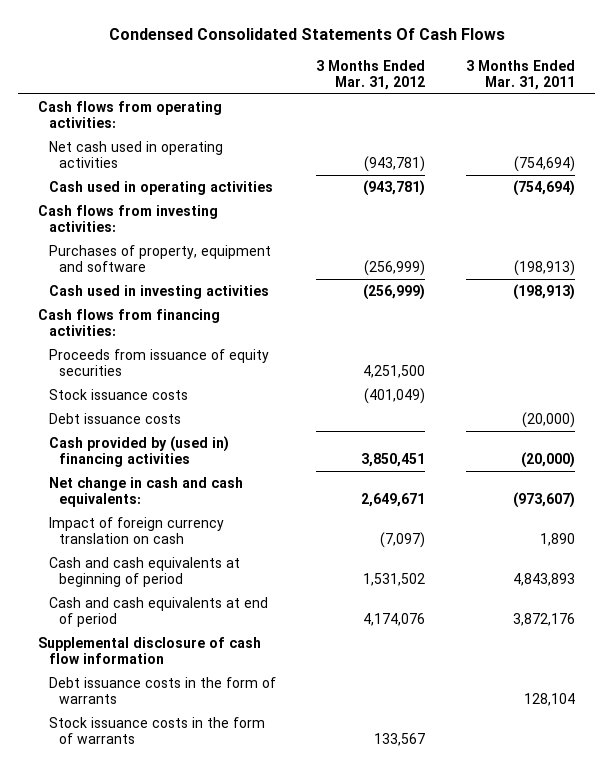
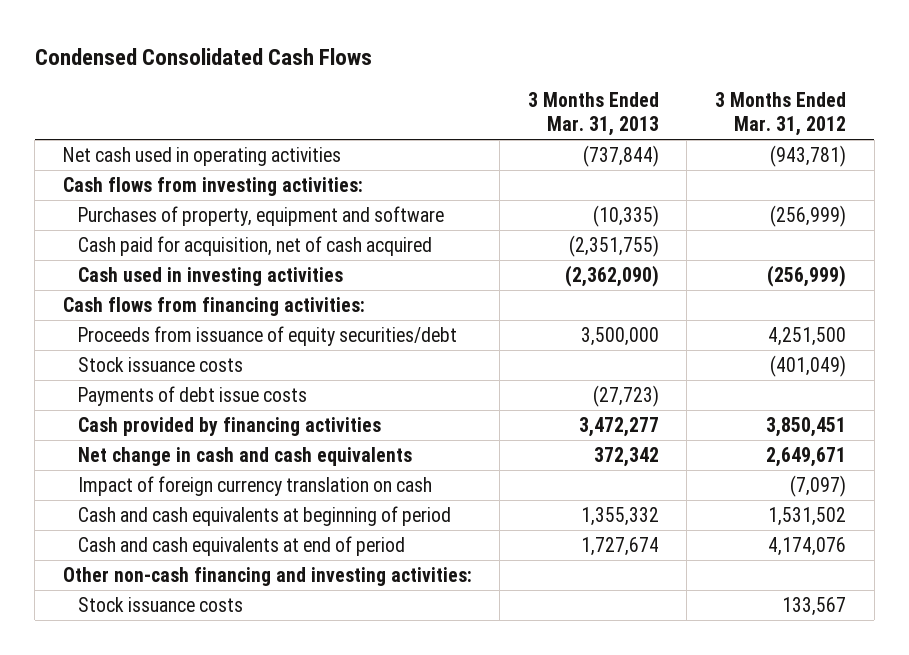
- Condensed Consolidated Statements Of Cash Flows
+ Condensed Consolidated Cash Flows
- | 3 Months Ended Mar. 31, 2012 | 3 Months Ended Mar. 31, 2011
+ | 3 Months Ended Mar. 31, 2013 | 3 Months Ended Mar. 31, 2012
- Cash flows from operating activities:
- Cash used in operating activities | (943,781) | (754,694)
+ Cash paid for acquisition, net of cash acquired | (2,351,755) |
- Proceeds from issuance of equity securities | 4,251,500 |
+ Proceeds from issuance of equity securities/debt | 3,500,000 | 4,251,500
- Debt issuance costs | | (20,000)
- Cash provided by (used in) financing activities | 3,850,451 | (20,000)
- Net change in cash and cash equivalents: | 2,649,671 | (973,607)
+ Payments of debt issue costs | (27,723) |
+ Cash provided by financing activities | 3,472,277 | 3,850,451
+ Net change in cash and cash equivalents | 372,342 | 2,649,671
- Supplemental disclosure of cash flow information
- Debt issuance costs in the form of warrants | | 128,104
- Stock issuance costs in the form of warrants | 133,567 |
+ Other non-cash financing and investing activities:
+ Stock issuance costs | | 133,567

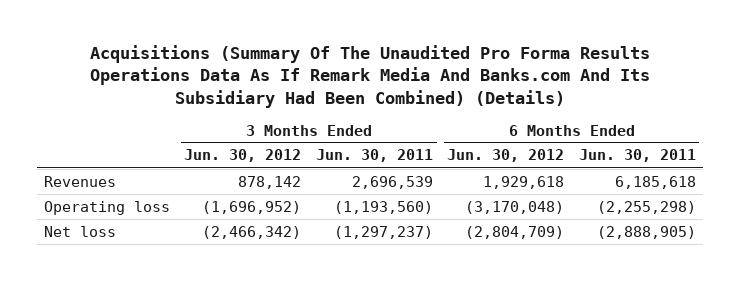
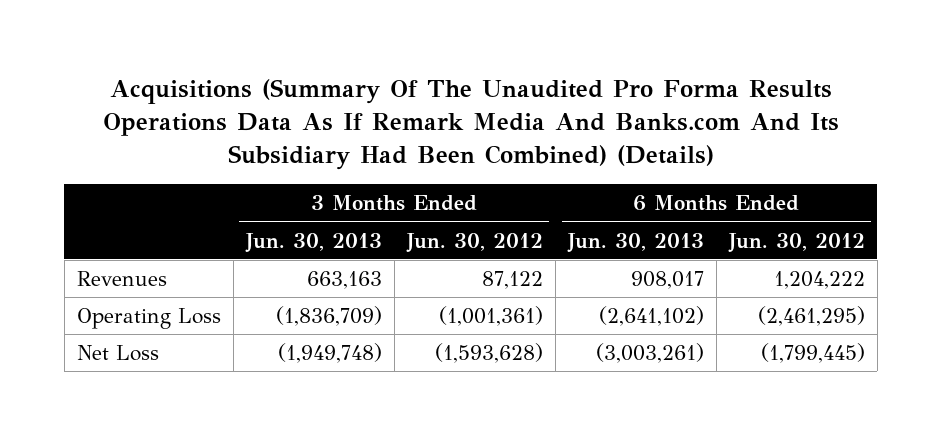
- | 3 Months Ended Jun. 30, 2012 | 3 Months Ended Jun. 30, 2011 | 6 Months Ended Jun. 30, 2012 | 6 Months Ended Jun. 30, 2011
+ | 3 Months Ended Jun. 30, 2013 | 3 Months Ended Jun. 30, 2012 | 6 Months Ended Jun. 30, 2013 | 6 Months Ended Jun. 30, 2012
- Revenues | 878,142 | 2,696,539 | 1,929,618 | 6,185,618
- Operating loss | (1,696,952) | (1,193,560) | (3,170,048) | (2,255,298)
- Net loss | (2,466,342) | (1,297,237) | (2,804,709) | (2,888,905)
+ Revenues | 663,163 | 87,122 | 908,017 | 1,204,222
+ Operating Loss | (1,836,709) | (1,001,361) | (2,641,102) | (2,461,295)
+ Net Loss | (1,949,748) | (1,593,628) | (3,003,261) | (1,799,445)

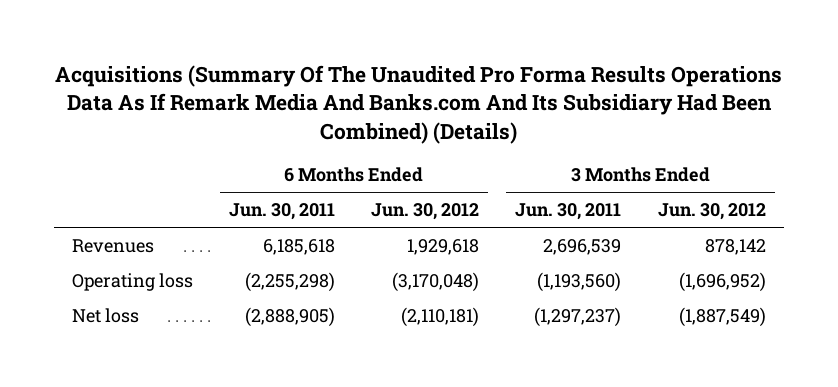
- | 3 Months Ended Jun. 30, 2013 | 3 Months Ended Jun. 30, 2012 | 6 Months Ended Jun. 30, 2013 | 6 Months Ended Jun. 30, 2012
+ | 6 Months Ended Jun. 30, 2011 | 6 Months Ended Jun. 30, 2012 | 3 Months Ended Jun. 30, 2011 | 3 Months Ended Jun. 30, 2012
- Revenues | 663,163 | 87,122 | 908,017 | 1,204,222
- Operating Loss | (1,836,709) | (1,001,361) | (2,641,102) | (2,461,295)
- Net Loss | (1,949,748) | (1,593,628) | (3,003,261) | (1,799,445)
+ Revenues | 6,185,618 | 1,929,618 | 2,696,539 | 878,142
+ Operating loss | (2,255,298) | (3,170,048) | (1,193,560) | (1,696,952)
+ Net loss | (2,888,905) | (2,110,181) | (1,297,237) | (1,887,549)

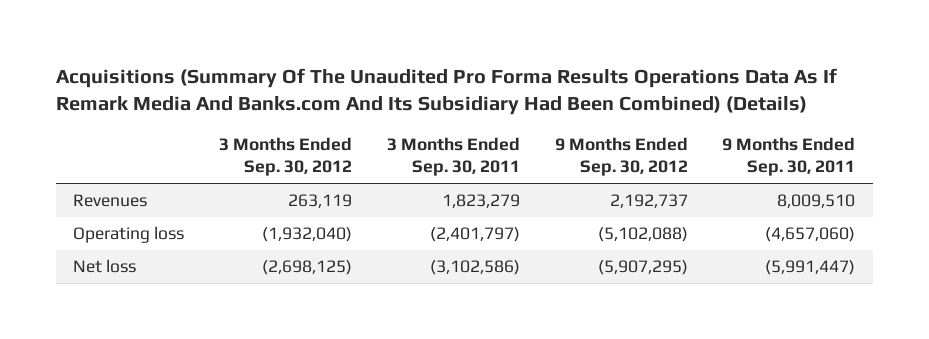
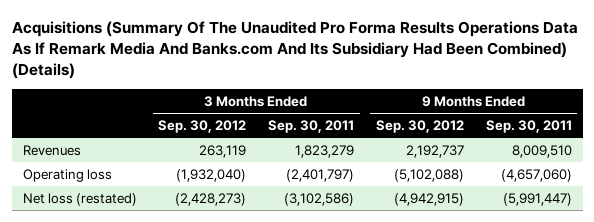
- Net loss | (2,698,125) | (3,102,586) | (5,907,295) | (5,991,447)
+ Net loss (restated) | (2,428,273) | (3,102,586) | (4,942,915) | (5,991,447)

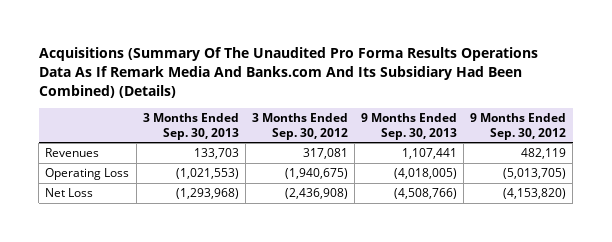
- | 3 Months Ended Sep. 30, 2012 | 3 Months Ended Sep. 30, 2011 | 9 Months Ended Sep. 30, 2012 | 9 Months Ended Sep. 30, 2011
+ | 3 Months Ended Sep. 30, 2013 | 3 Months Ended Sep. 30, 2012 | 9 Months Ended Sep. 30, 2013 | 9 Months Ended Sep. 30, 2012
- Revenues | 263,119 | 1,823,279 | 2,192,737 | 8,009,510
- Operating loss | (1,932,040) | (2,401,797) | (5,102,088) | (4,657,060)
- Net loss (restated) | (2,428,273) | (3,102,586) | (4,942,915) | (5,991,447)
+ Revenues | 133,703 | 317,081 | 1,107,441 | 482,119
+ Operating Loss | (1,021,553) | (1,940,675) | (4,018,005) | (5,013,705)
+ Net Loss | (1,293,968) | (2,436,908) | (4,508,766) | (4,153,820)

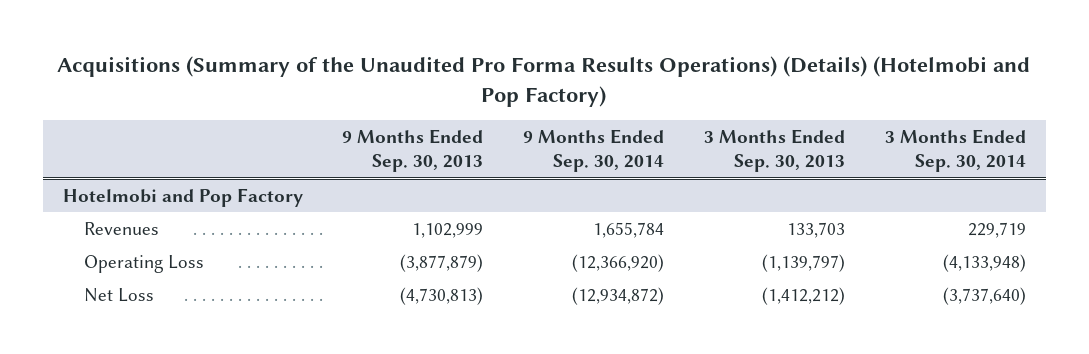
- Acquisitions (Summary Of The Unaudited Pro Forma Results Operations Data As If Remark Media And Banks.com And Its Subsidiary Had Been Combined) (Details)
+ Acquisitions (Summary of the Unaudited Pro Forma Results Operations) (Details) (Hotelmobi and Pop Factory)
- | 3 Months Ended Sep. 30, 2013 | 3 Months Ended Sep. 30, 2012 | 9 Months Ended Sep. 30, 2013 | 9 Months Ended Sep. 30, 2012
+ | 9 Months Ended Sep. 30, 2013 | 9 Months Ended Sep. 30, 2014 | 3 Months Ended Sep. 30, 2013 | 3 Months Ended Sep. 30, 2014
- Revenues | 133,703 | 317,081 | 1,107,441 | 482,119
- Operating Loss | (1,021,553) | (1,940,675) | (4,018,005) | (5,013,705)
- Net Loss | (1,293,968) | (2,436,908) | (4,508,766) | (4,153,820)
+ Hotelmobi and Pop Factory
+ Revenues | 1,102,999 | 1,655,784 | 133,703 | 229,719
+ Operating Loss | (3,877,879) | (12,366,920) | (1,139,797) | (4,133,948)
+ Net Loss | (4,730,813) | (12,934,872) | (1,412,212) | (3,737,640)

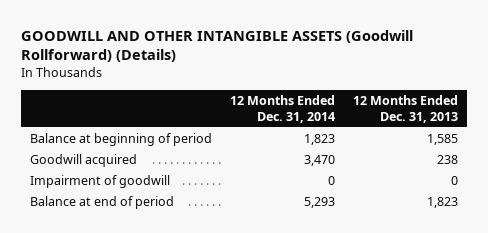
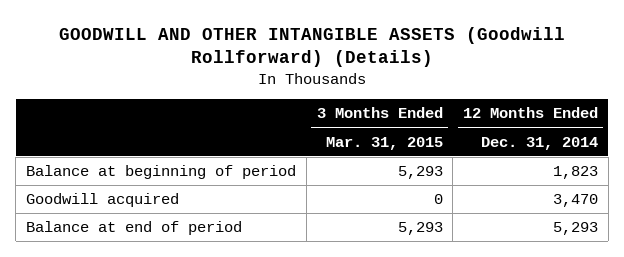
- | 12 Months Ended Dec. 31, 2014 | 12 Months Ended Dec. 31, 2013
+ | 3 Months Ended Mar. 31, 2015 | 12 Months Ended Dec. 31, 2014
- Impairment of goodwill | 0 | 0

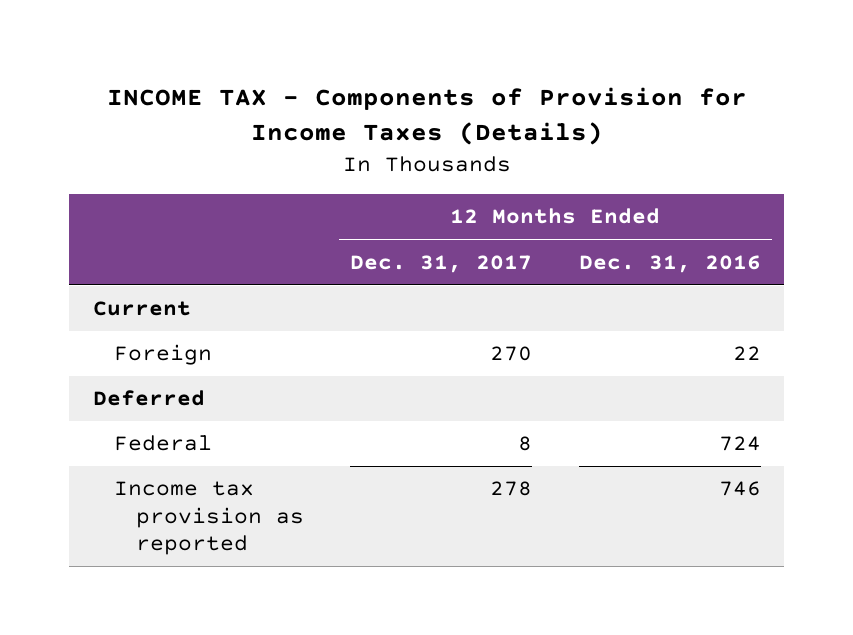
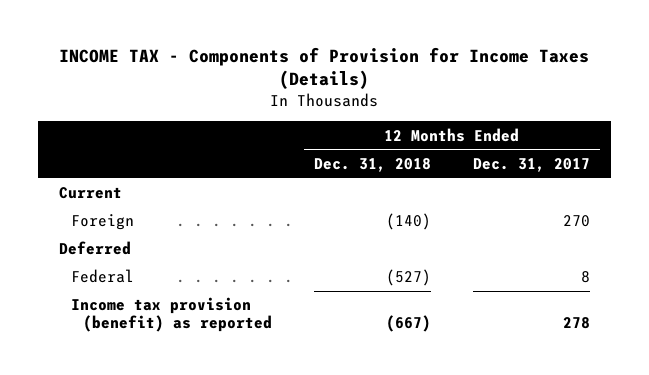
- | 12 Months Ended Dec. 31, 2017 | 12 Months Ended Dec. 31, 2016
+ | 12 Months Ended Dec. 31, 2018 | 12 Months Ended Dec. 31, 2017
- Income tax provision as reported | 278 | 746
+ Income tax provision (benefit) as reported | (667) | 278

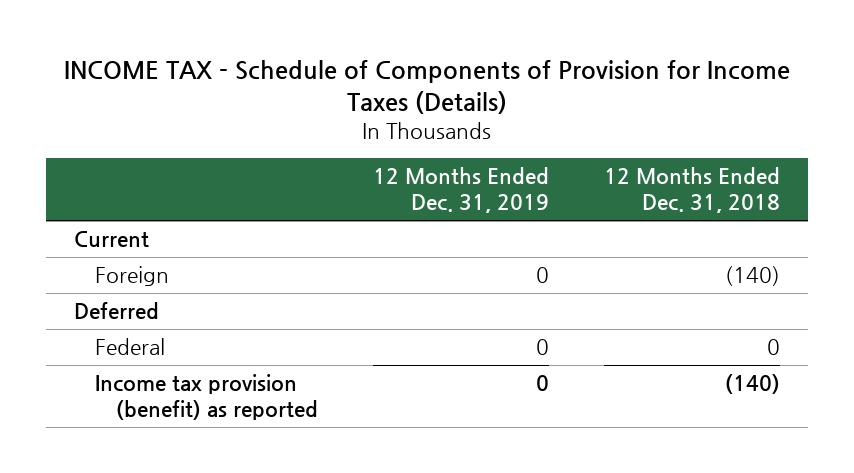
- INCOME TAX - Components of Provision for Income Taxes (Details)
+ INCOME TAX - Schedule of Components of Provision for Income Taxes (Details)
- | 12 Months Ended Dec. 31, 2018 | 12 Months Ended Dec. 31, 2017
+ | 12 Months Ended Dec. 31, 2019 | 12 Months Ended Dec. 31, 2018
- Federal | (527) | 8
- Income tax provision (benefit) as reported | (667) | 278
+ Federal | 0 | 0
+ Income tax provision (benefit) as reported | 0 | (140)

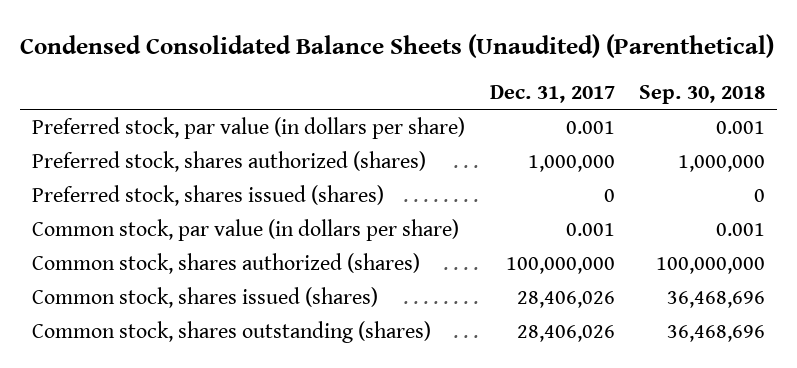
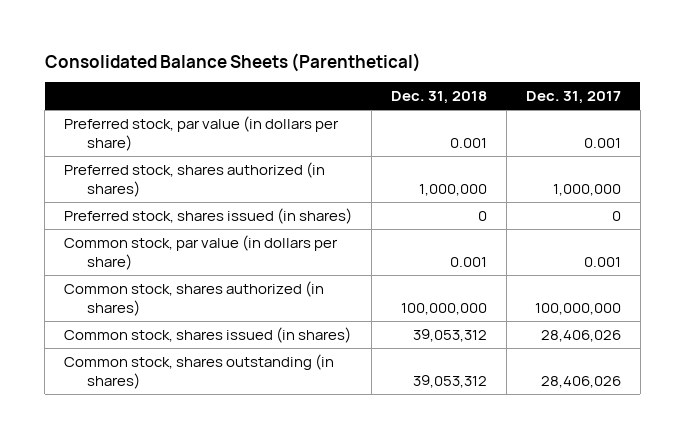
- Condensed Consolidated Balance Sheets (Unaudited) (Parenthetical)
+ Consolidated Balance Sheets (Parenthetical)
- | Dec. 31, 2017 | Sep. 30, 2018
+ | Dec. 31, 2018 | Dec. 31, 2017
- Preferred stock, shares authorized (shares) | 1,000,000 | 1,000,000
- Preferred stock, shares issued (shares) | 0 | 0
+ Preferred stock, shares authorized (in shares) | 1,000,000 | 1,000,000
+ Preferred stock, shares issued (in shares) | 0 | 0
- Common stock, shares authorized (shares) | 100,000,000 | 100,000,000
- Common stock, shares issued (shares) | 28,406,026 | 36,468,696
- Common stock, shares outstanding (shares) | 28,406,026 | 36,468,696
+ Common stock, shares authorized (in shares) | 100,000,000 | 100,000,000
+ Common stock, shares issued (in shares) | 39,053,312 | 28,406,026
+ Common stock, shares outstanding (in shares) | 39,053,312 | 28,406,026

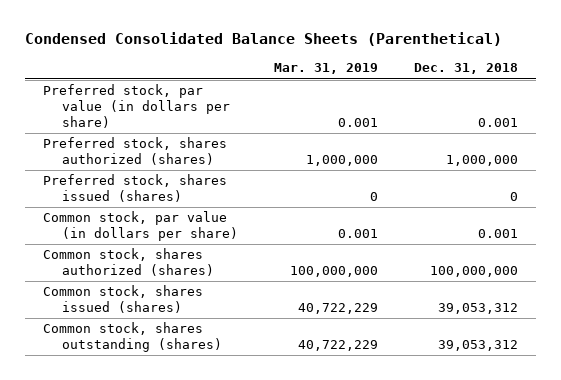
- Consolidated Balance Sheets (Parenthetical)
+ Condensed Consolidated Balance Sheets (Parenthetical)
- | Dec. 31, 2018 | Dec. 31, 2017
+ | Mar. 31, 2019 | Dec. 31, 2018
- Preferred stock, shares authorized (in shares) | 1,000,000 | 1,000,000
- Preferred stock, shares issued (in shares) | 0 | 0
+ Preferred stock, shares authorized (shares) | 1,000,000 | 1,000,000
+ Preferred stock, shares issued (shares) | 0 | 0
- Common stock, shares authorized (in shares) | 100,000,000 | 100,000,000
- Common stock, shares issued (in shares) | 39,053,312 | 28,406,026
- Common stock, shares outstanding (in shares) | 39,053,312 | 28,406,026
+ Common stock, shares authorized (shares) | 100,000,000 | 100,000,000
+ Common stock, shares issued (shares) | 40,722,229 | 39,053,312
+ Common stock, shares outstanding (shares) | 40,722,229 | 39,053,312

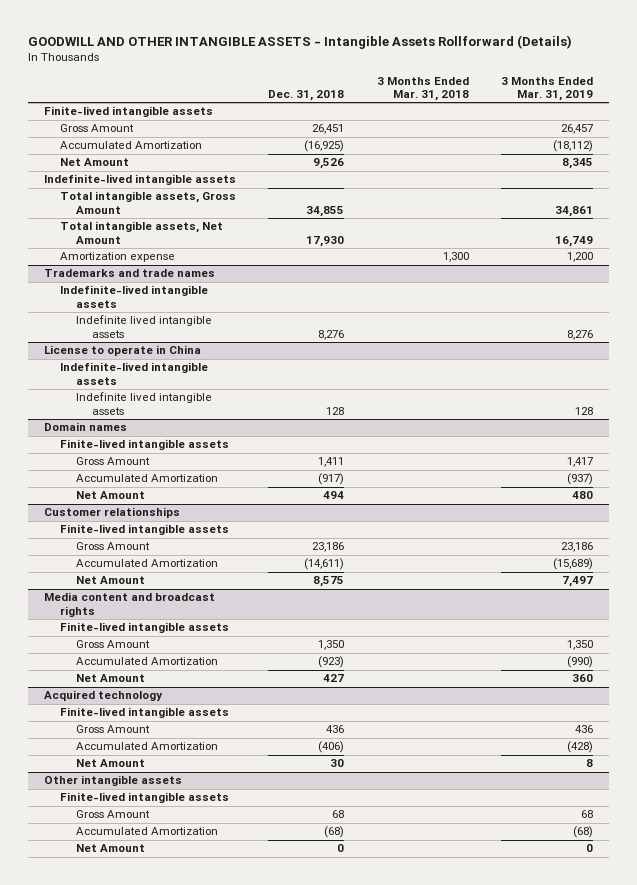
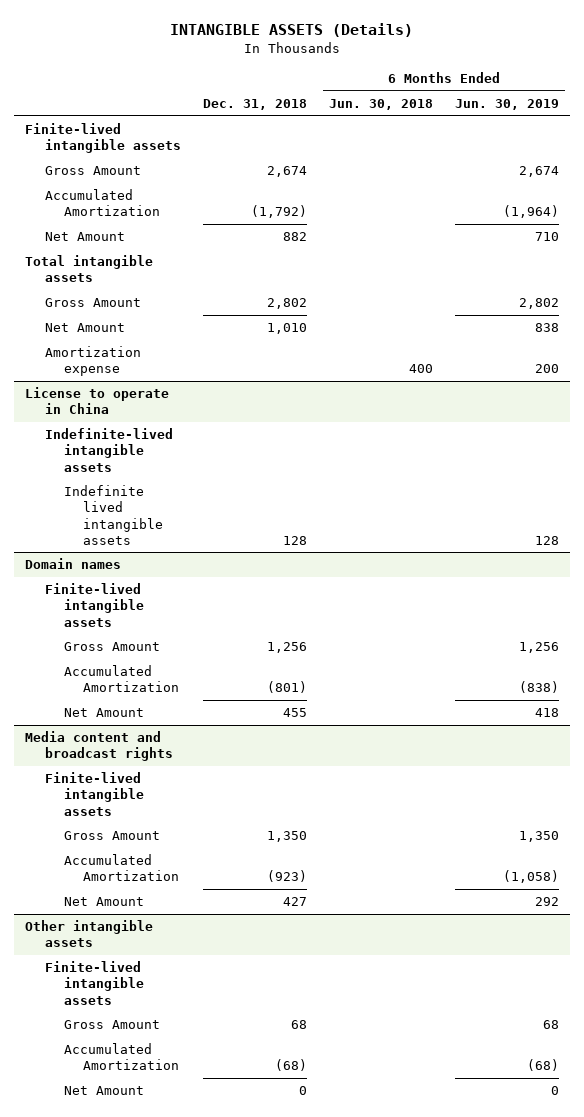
- GOODWILL AND OTHER INTANGIBLE ASSETS - Intangible Assets Rollforward (Details)
+ INTANGIBLE ASSETS (Details)
- | Dec. 31, 2018 | 3 Months Ended Mar. 31, 2018 | 3 Months Ended Mar. 31, 2019
+ | Dec. 31, 2018 | 6 Months Ended Jun. 30, 2018 | 6 Months Ended Jun. 30, 2019
- Gross Amount | 26,451 | | 26,457
- Accumulated Amortization | (16,925) | | (18,112)
- Net Amount | 9,526 | | 8,345
- Indefinite-lived intangible assets
- Total intangible assets, Gross Amount | 34,855 | | 34,861
- Total intangible assets, Net Amount | 17,930 | | 16,749
+ Gross Amount | 2,674 | | 2,674
+ Accumulated Amortization | (1,792) | | (1,964)
+ Net Amount | 882 | | 710
+ Total intangible assets
+ Gross Amount | 2,802 | | 2,802
+ Net Amount | 1,010 | | 838
- Trademarks and trade names
- Indefinite-lived intangible assets
- Indefinite lived intangible assets | 8,276 | | 8,276
@ Domain names
- Gross Amount | 1,411 | | 1,417
- Accumulated Amortization | (917) | | (937)
- Net Amount | 494 | | 480
- Customer relationships
- Finite-lived intangible assets
- Gross Amount | 23,186 | | 23,186
- Accumulated Amortization | (14,611) | | (15,689)
- Net Amount | 8,575 | | 7,497
@ Domain names
+ Gross Amount | 1,256 | | 1,256
+ Accumulated Amortization | (801) | | (838)
+ Net Amount | 455 | | 418
- Acquired technology
- Finite-lived intangible assets
- Gross Amount | 436 | | 436
- Accumulated Amortization | (406) | | (428)
- Net Amount | 30 | | 8

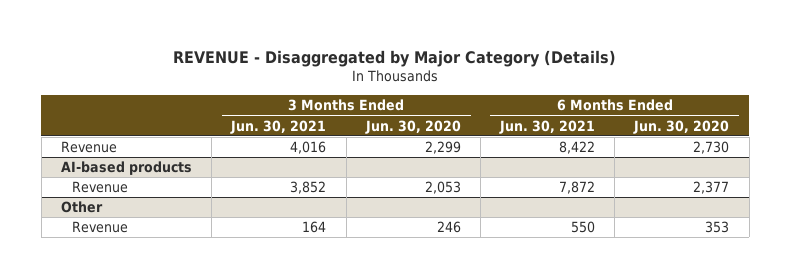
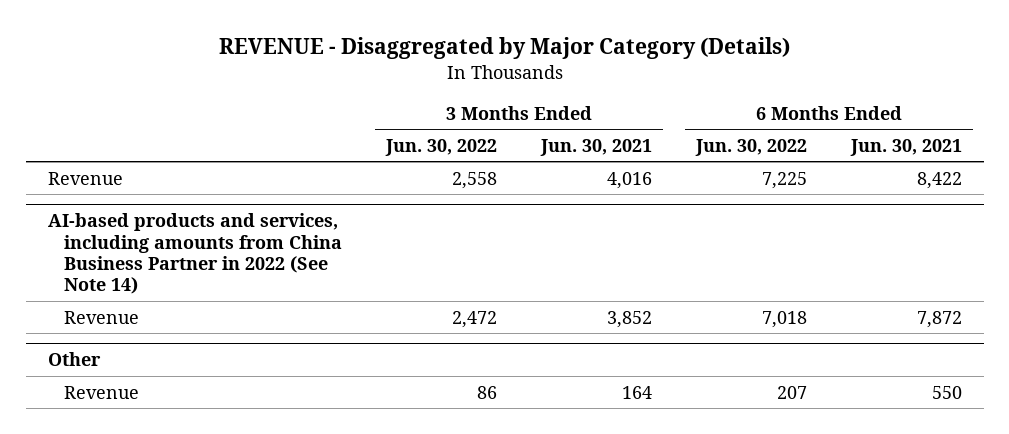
- | 3 Months Ended Jun. 30, 2021 | 3 Months Ended Jun. 30, 2020 | 6 Months Ended Jun. 30, 2021 | 6 Months Ended Jun. 30, 2020
+ | 3 Months Ended Jun. 30, 2022 | 3 Months Ended Jun. 30, 2021 | 6 Months Ended Jun. 30, 2022 | 6 Months Ended Jun. 30, 2021
- AI-based products
+ AI-based products and services, including amounts from China Business Partner in 2022 (See Note 14)

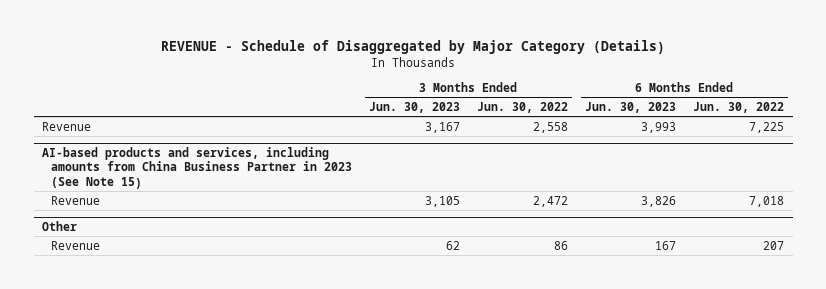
- REVENUE - Disaggregated by Major Category (Details)
+ REVENUE - Schedule of Disaggregated by Major Category (Details)
- | 3 Months Ended Jun. 30, 2022 | 3 Months Ended Jun. 30, 2021 | 6 Months Ended Jun. 30, 2022 | 6 Months Ended Jun. 30, 2021
+ | 3 Months Ended Jun. 30, 2023 | 3 Months Ended Jun. 30, 2022 | 6 Months Ended Jun. 30, 2023 | 6 Months Ended Jun. 30, 2022
- AI-based products and services, including amounts from China Business Partner in 2022 (See Note 14)
+ AI-based products and services, including amounts from China Business Partner in 2023 (See Note 15)

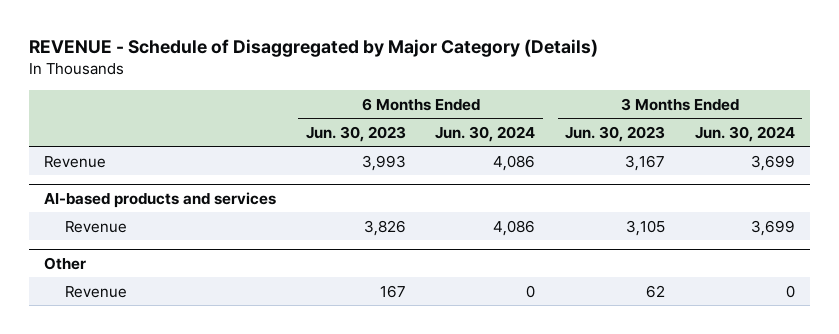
- | 3 Months Ended Jun. 30, 2023 | 3 Months Ended Jun. 30, 2022 | 6 Months Ended Jun. 30, 2023 | 6 Months Ended Jun. 30, 2022
+ | 6 Months Ended Jun. 30, 2023 | 6 Months Ended Jun. 30, 2024 | 3 Months Ended Jun. 30, 2023 | 3 Months Ended Jun. 30, 2024
- AI-based products and services, including amounts from China Business Partner in 2023 (See Note 15)
+ AI-based products and services

